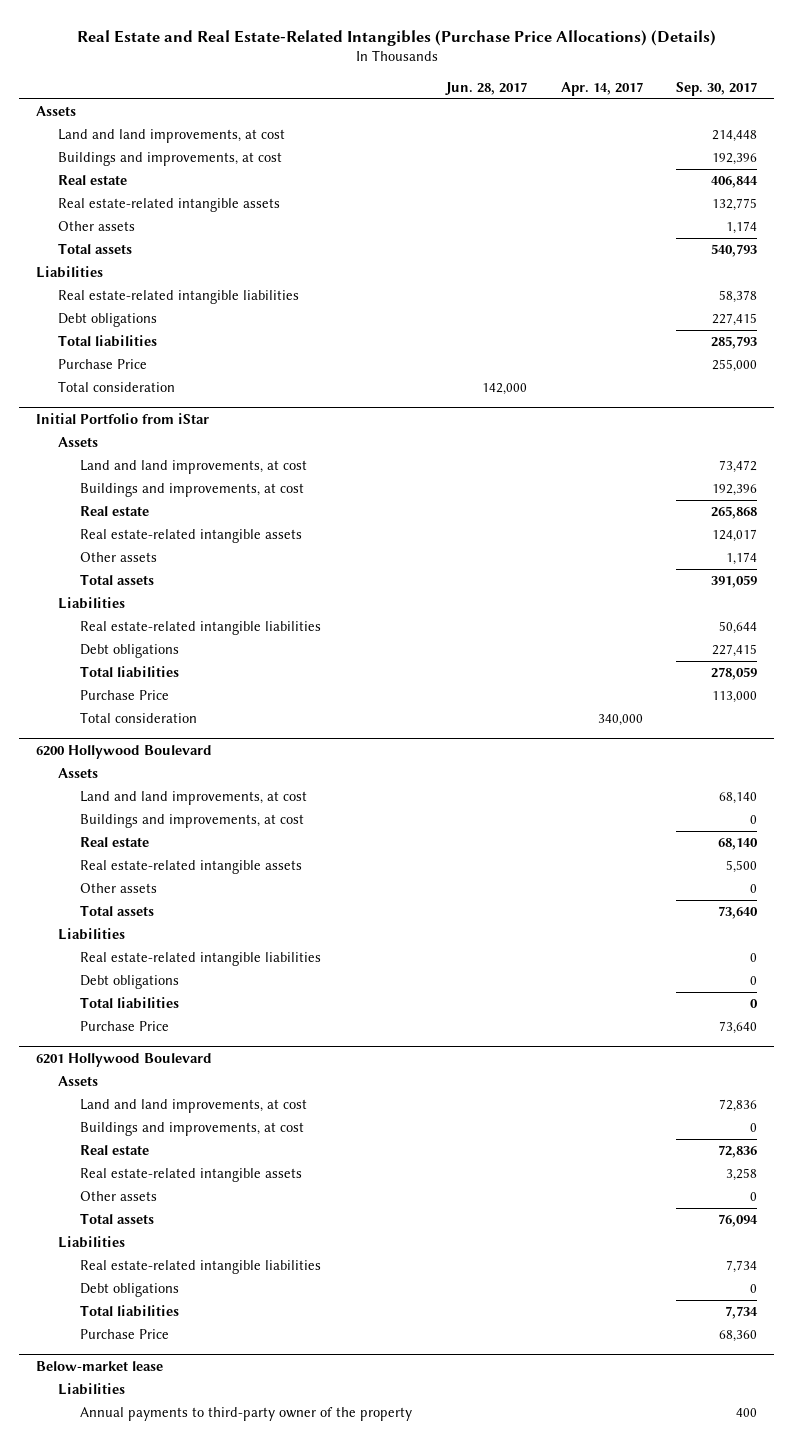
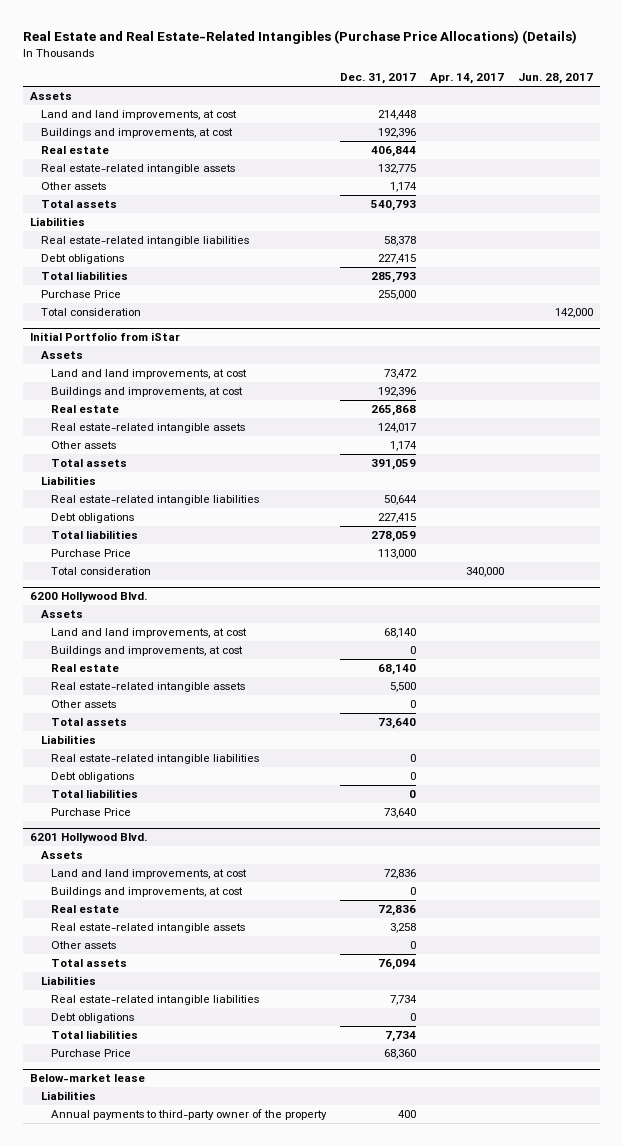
- | Jun. 28, 2017 | Apr. 14, 2017 | Sep. 30, 2017
+ | Dec. 31, 2017 | Apr. 14, 2017 | Jun. 28, 2017
- 6200 Hollywood Boulevard
+ 6200 Hollywood Blvd.
- 6201 Hollywood Boulevard
+ 6201 Hollywood Blvd.

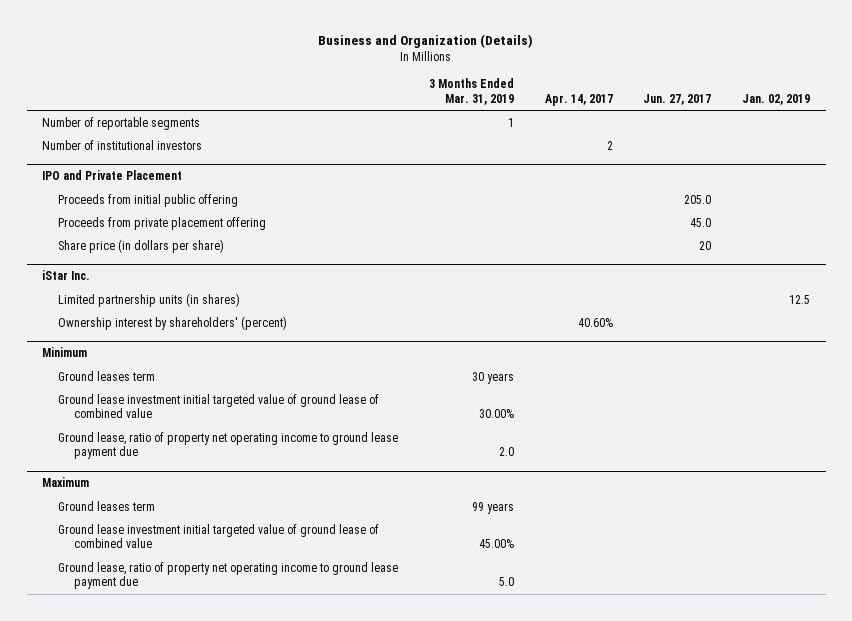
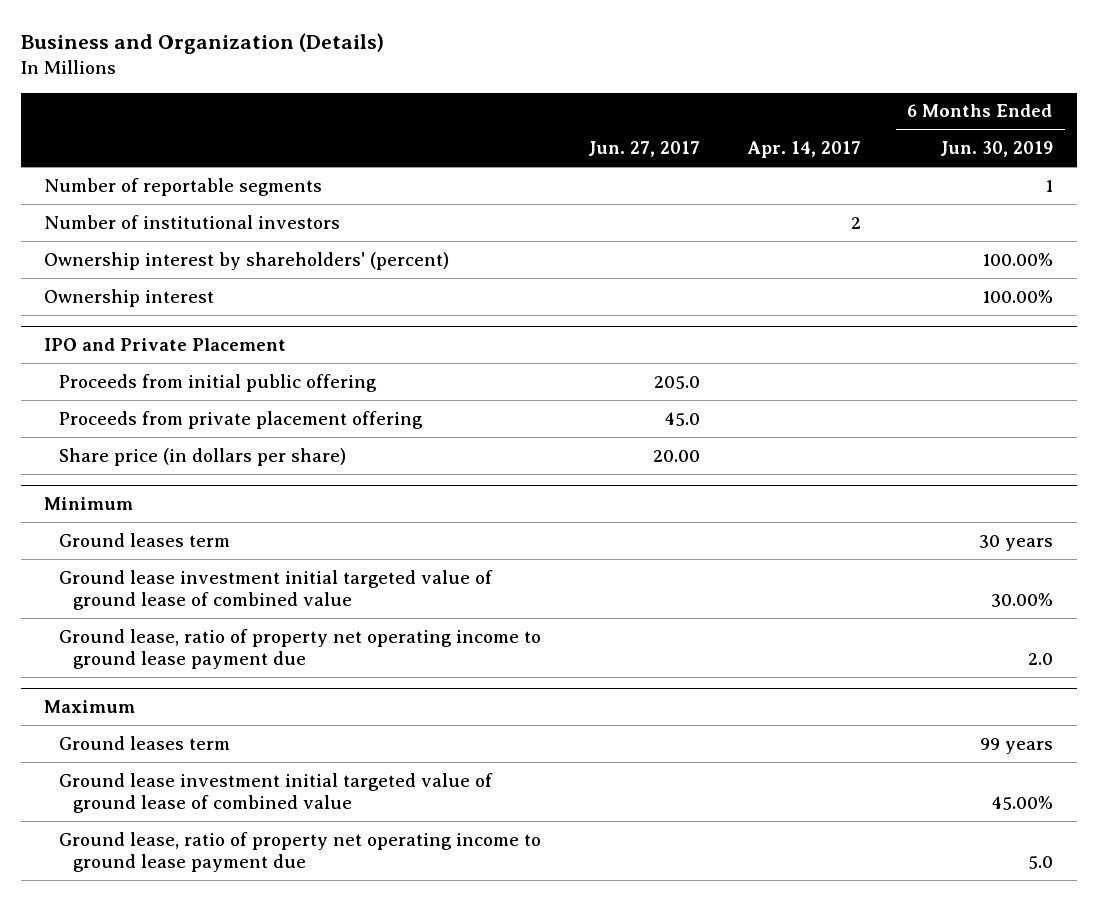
- | 3 Months Ended Mar. 31, 2019 | Apr. 14, 2017 | Jun. 27, 2017 | Jan. 02, 2019
+ | Jun. 27, 2017 | Apr. 14, 2017 | 6 Months Ended Jun. 30, 2019
+ Ownership interest by shareholders' (percent) | | | 100.00%
+ Ownership interest | | | 100.00%
@ IPO and Private Placement
- Share price (in dollars per share) | | | 20 |
- iStar Inc.
- Limited partnership units (in shares) | | | | 12.5
- Ownership interest by shareholders' (percent) | | 40.60% | |
@ IPO and Private Placement
+ Share price (in dollars per share) | 20.00 | |

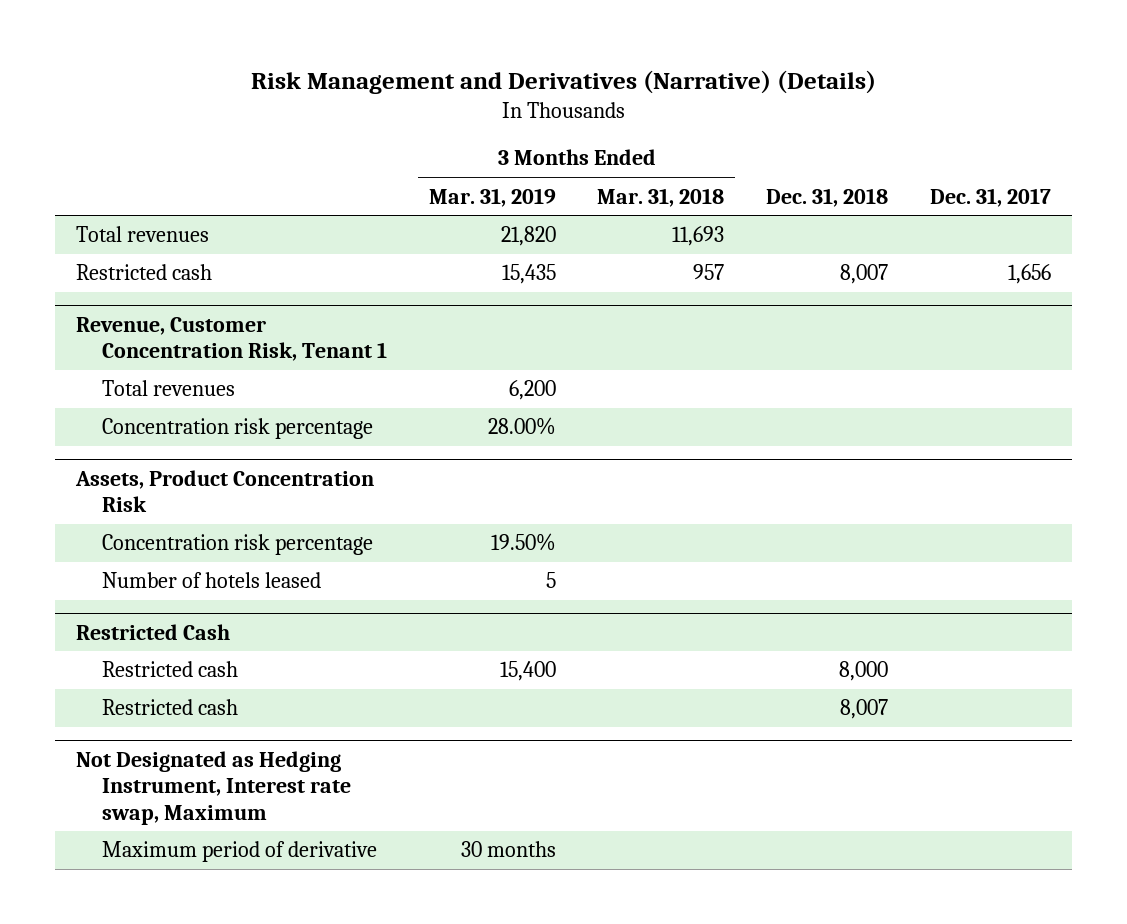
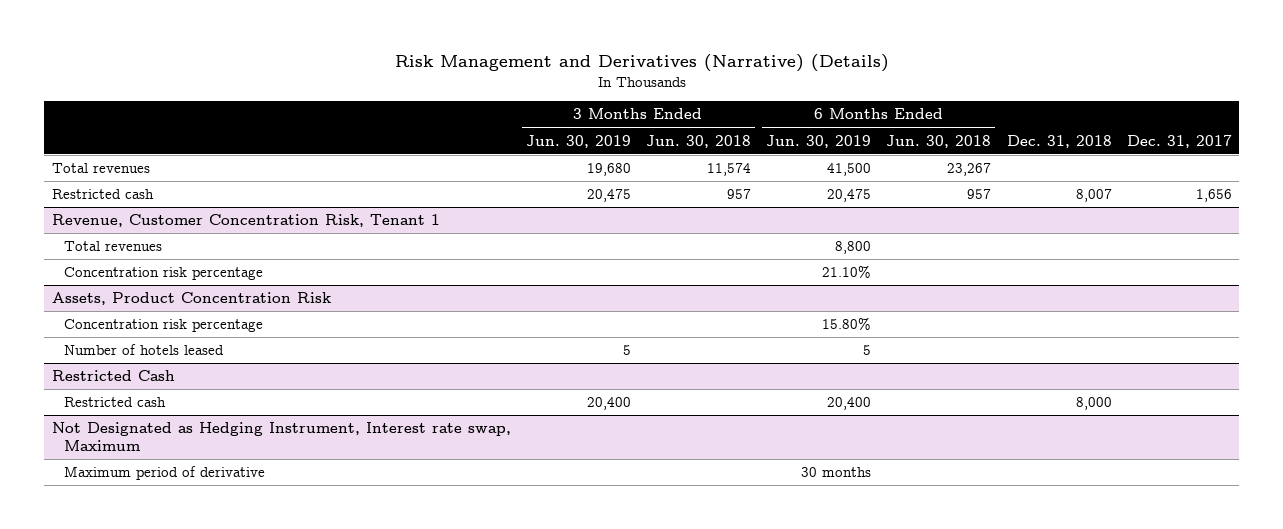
- | 3 Months Ended Mar. 31, 2019 | 3 Months Ended Mar. 31, 2018 | Dec. 31, 2018 | Dec. 31, 2017
+ | 3 Months Ended Jun. 30, 2019 | 3 Months Ended Jun. 30, 2018 | 6 Months Ended Jun. 30, 2019 | 6 Months Ended Jun. 30, 2018 | Dec. 31, 2018 | Dec. 31, 2017
@ Restricted Cash
- Restricted cash | | | 8,007 |

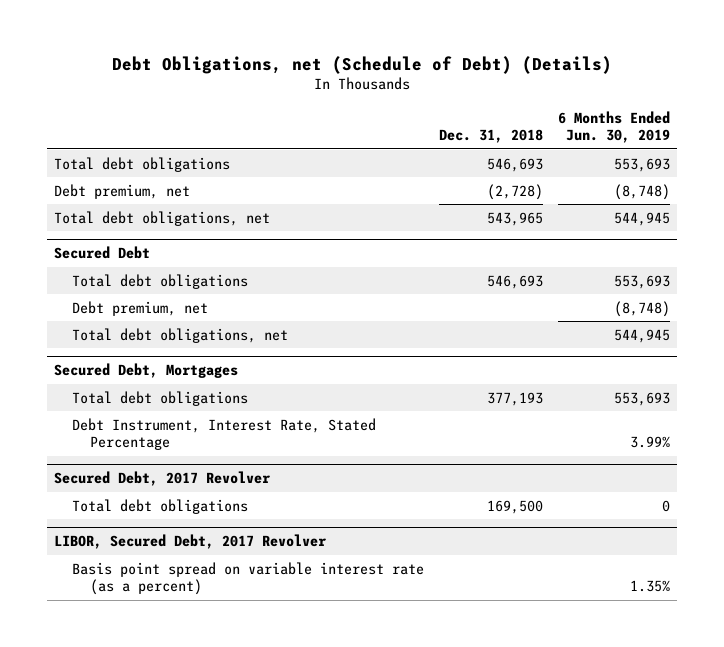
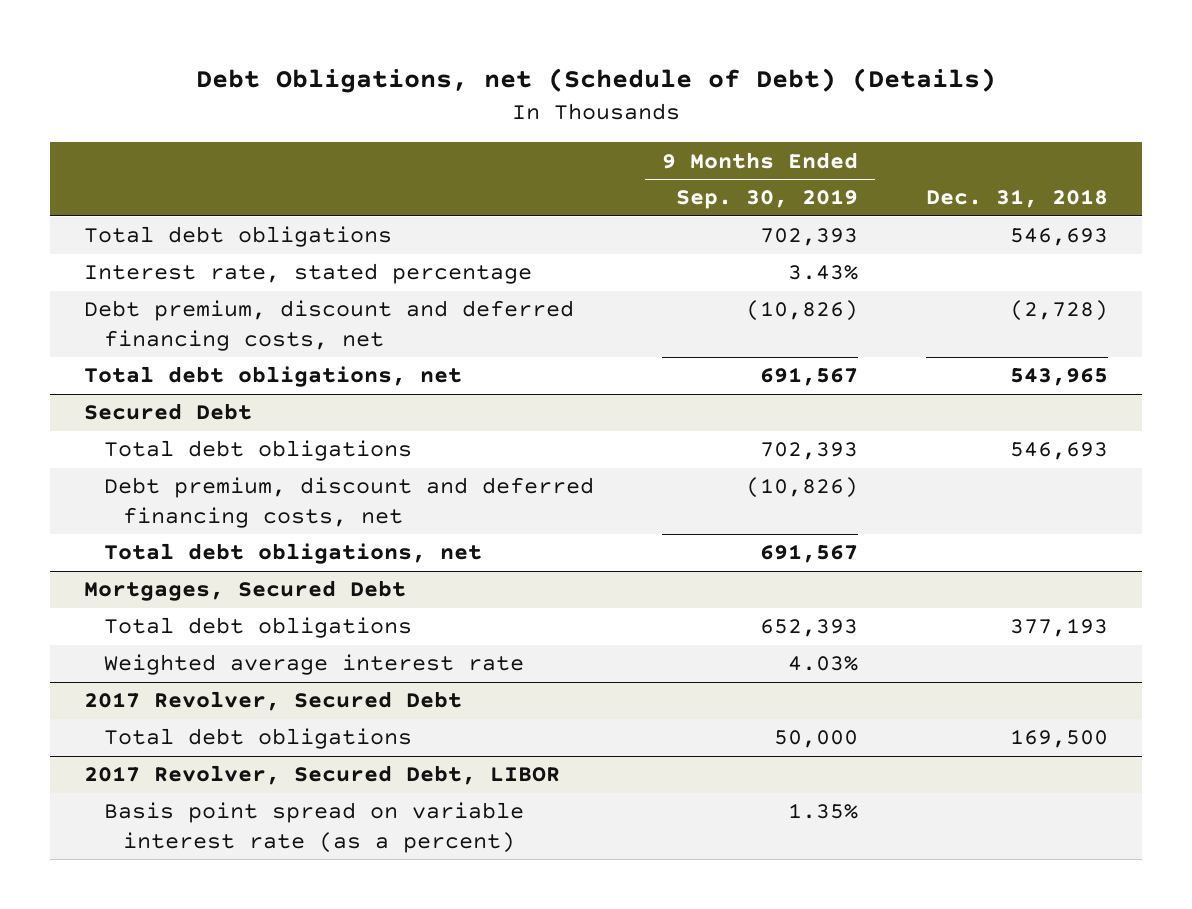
- | Dec. 31, 2018 | 6 Months Ended Jun. 30, 2019
+ | 9 Months Ended Sep. 30, 2019 | Dec. 31, 2018
- Debt premium, net | (2,728) | (8,748)
+ Interest rate, stated percentage | 3.43% |
+ Debt premium, discount and deferred financing costs, net | (10,826) | (2,728)
@ Secured Debt
- Debt premium, net | | (8,748)
+ Debt premium, discount and deferred financing costs, net | (10,826) |
- Secured Debt, Mortgages
+ Mortgages, Secured Debt
- Debt Instrument, Interest Rate, Stated Percentage | | 3.99%
- Secured Debt, 2017 Revolver
+ Weighted average interest rate | 4.03% |
+ 2017 Revolver, Secured Debt
- LIBOR, Secured Debt, 2017 Revolver
+ 2017 Revolver, Secured Debt, LIBOR

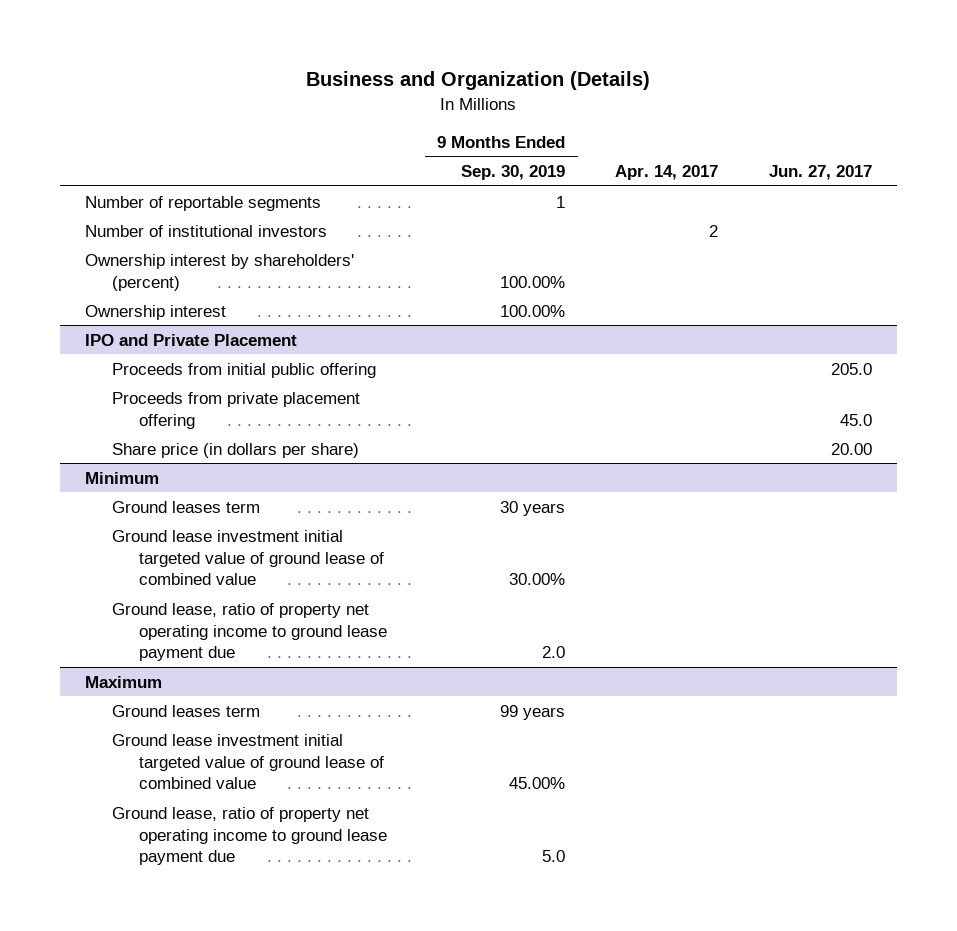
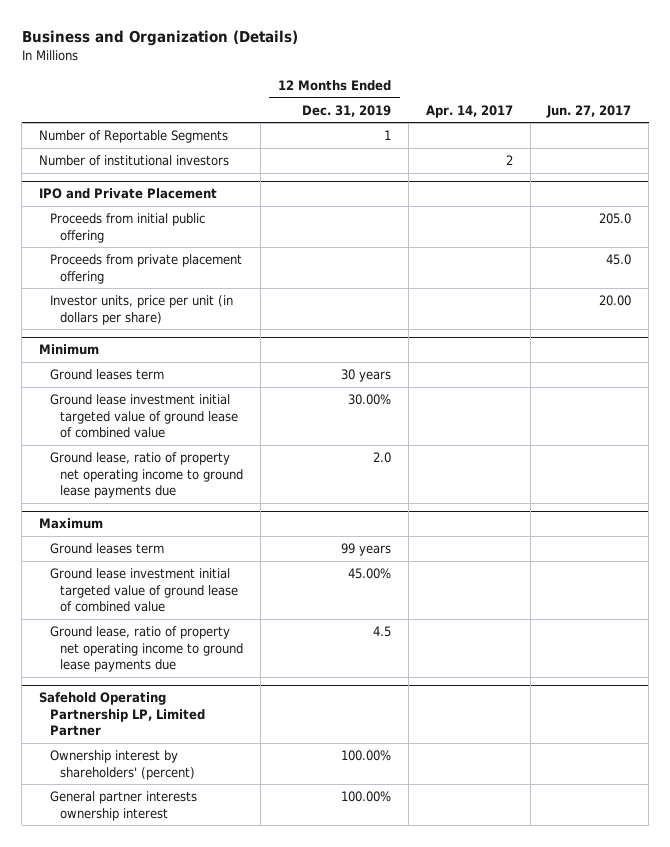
- | 9 Months Ended Sep. 30, 2019 | Apr. 14, 2017 | Jun. 27, 2017
+ | 12 Months Ended Dec. 31, 2019 | Apr. 14, 2017 | Jun. 27, 2017
- Number of reportable segments | 1 | |
+ Number of Reportable Segments | 1 | |
- Ownership interest by shareholders' (percent) | 100.00% | |
- Ownership interest | 100.00% | |
@ IPO and Private Placement
- Share price (in dollars per share) | | | 20.00
+ Investor units, price per unit (in dollars per share) | | | 20.00
@ Minimum
- Ground lease, ratio of property net operating income to ground lease payment due | 2.0 | |
+ Ground lease, ratio of property net operating income to ground lease payments due | 2.0 | |
@ Maximum
- Ground lease, ratio of property net operating income to ground lease payment due | 5.0 | |
+ Ground lease, ratio of property net operating income to ground lease payments due | 4.5 | |
+ Safehold Operating Partnership LP, Limited Partner
+ Ownership interest by shareholders' (percent) | 100.00% | |
+ General partner interests ownership interest | 100.00% | |

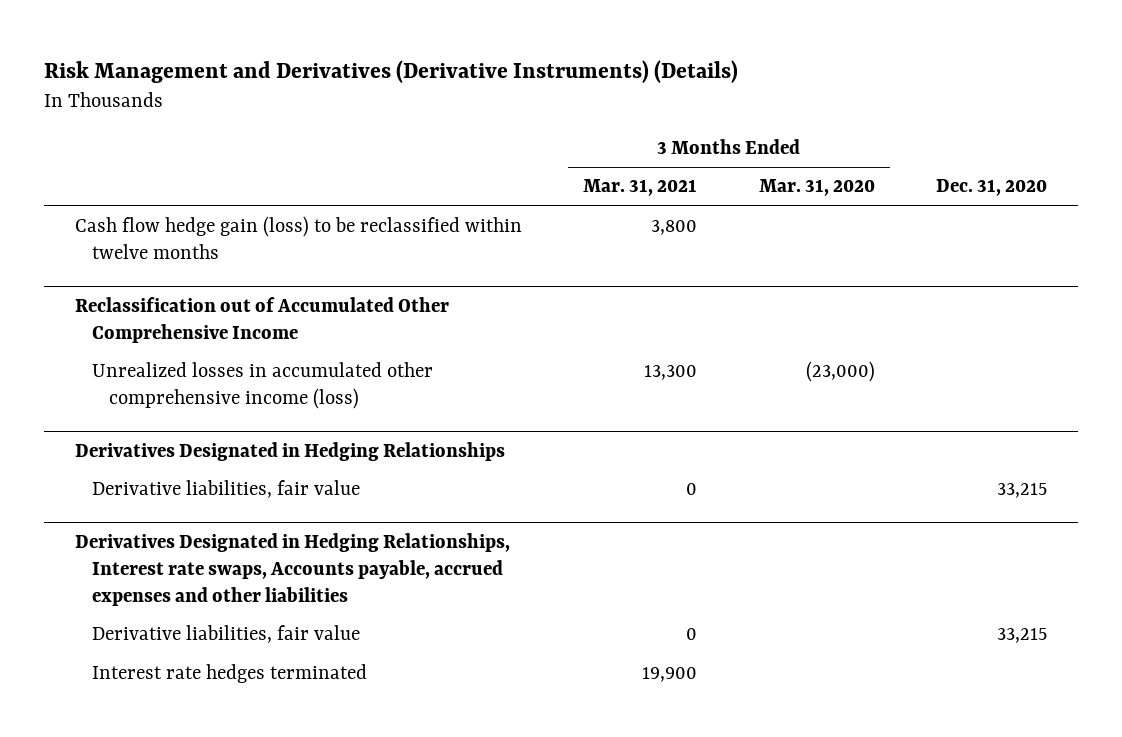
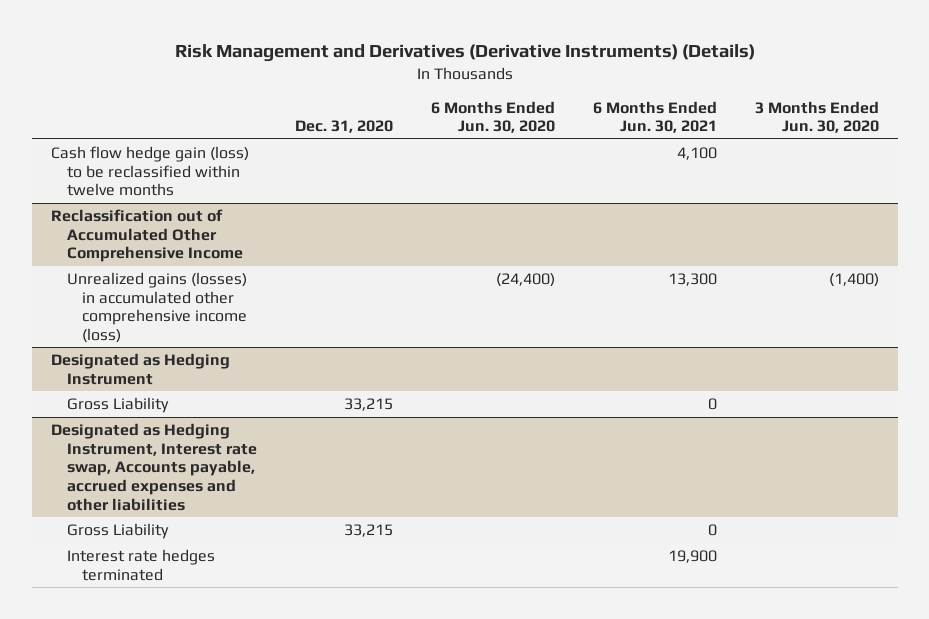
- | 3 Months Ended Mar. 31, 2021 | 3 Months Ended Mar. 31, 2020 | Dec. 31, 2020
+ | Dec. 31, 2020 | 6 Months Ended Jun. 30, 2020 | 6 Months Ended Jun. 30, 2021 | 3 Months Ended Jun. 30, 2020
@ Reclassification out of Accumulated Other Comprehensive Income
- Unrealized losses in accumulated other comprehensive income (loss) | 13,300 | (23,000) |
- Derivatives Designated in Hedging Relationships
- Derivative liabilities, fair value | 0 | | 33,215
- Derivatives Designated in Hedging Relationships, Interest rate swaps, Accounts payable, accrued expenses and other liabilities
- Derivative liabilities, fair value | 0 | | 33,215
@ Reclassification out of Accumulated Other Comprehensive Income
+ Unrealized gains (losses) in accumulated other comprehensive income (loss) | | (24,400) | 13,300 | (1,400)
+ Designated as Hedging Instrument
+ Gross Liability | 33,215 | | 0 |
+ Designated as Hedging Instrument, Interest rate swap, Accounts payable, accrued expenses and other liabilities
+ Gross Liability | 33,215 | | 0 |

